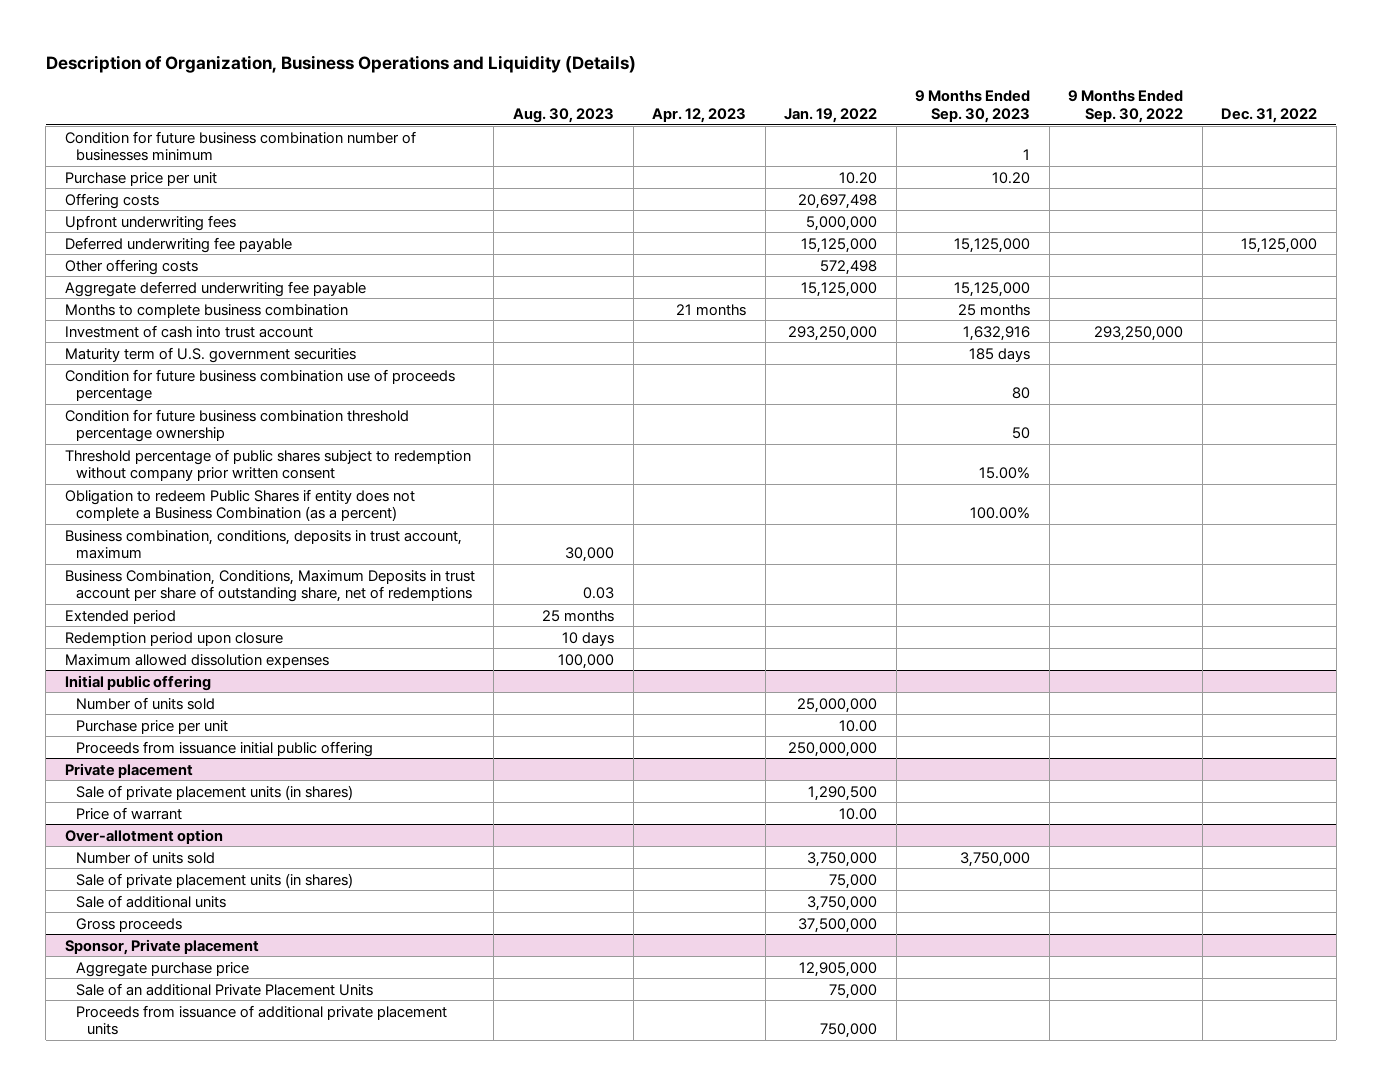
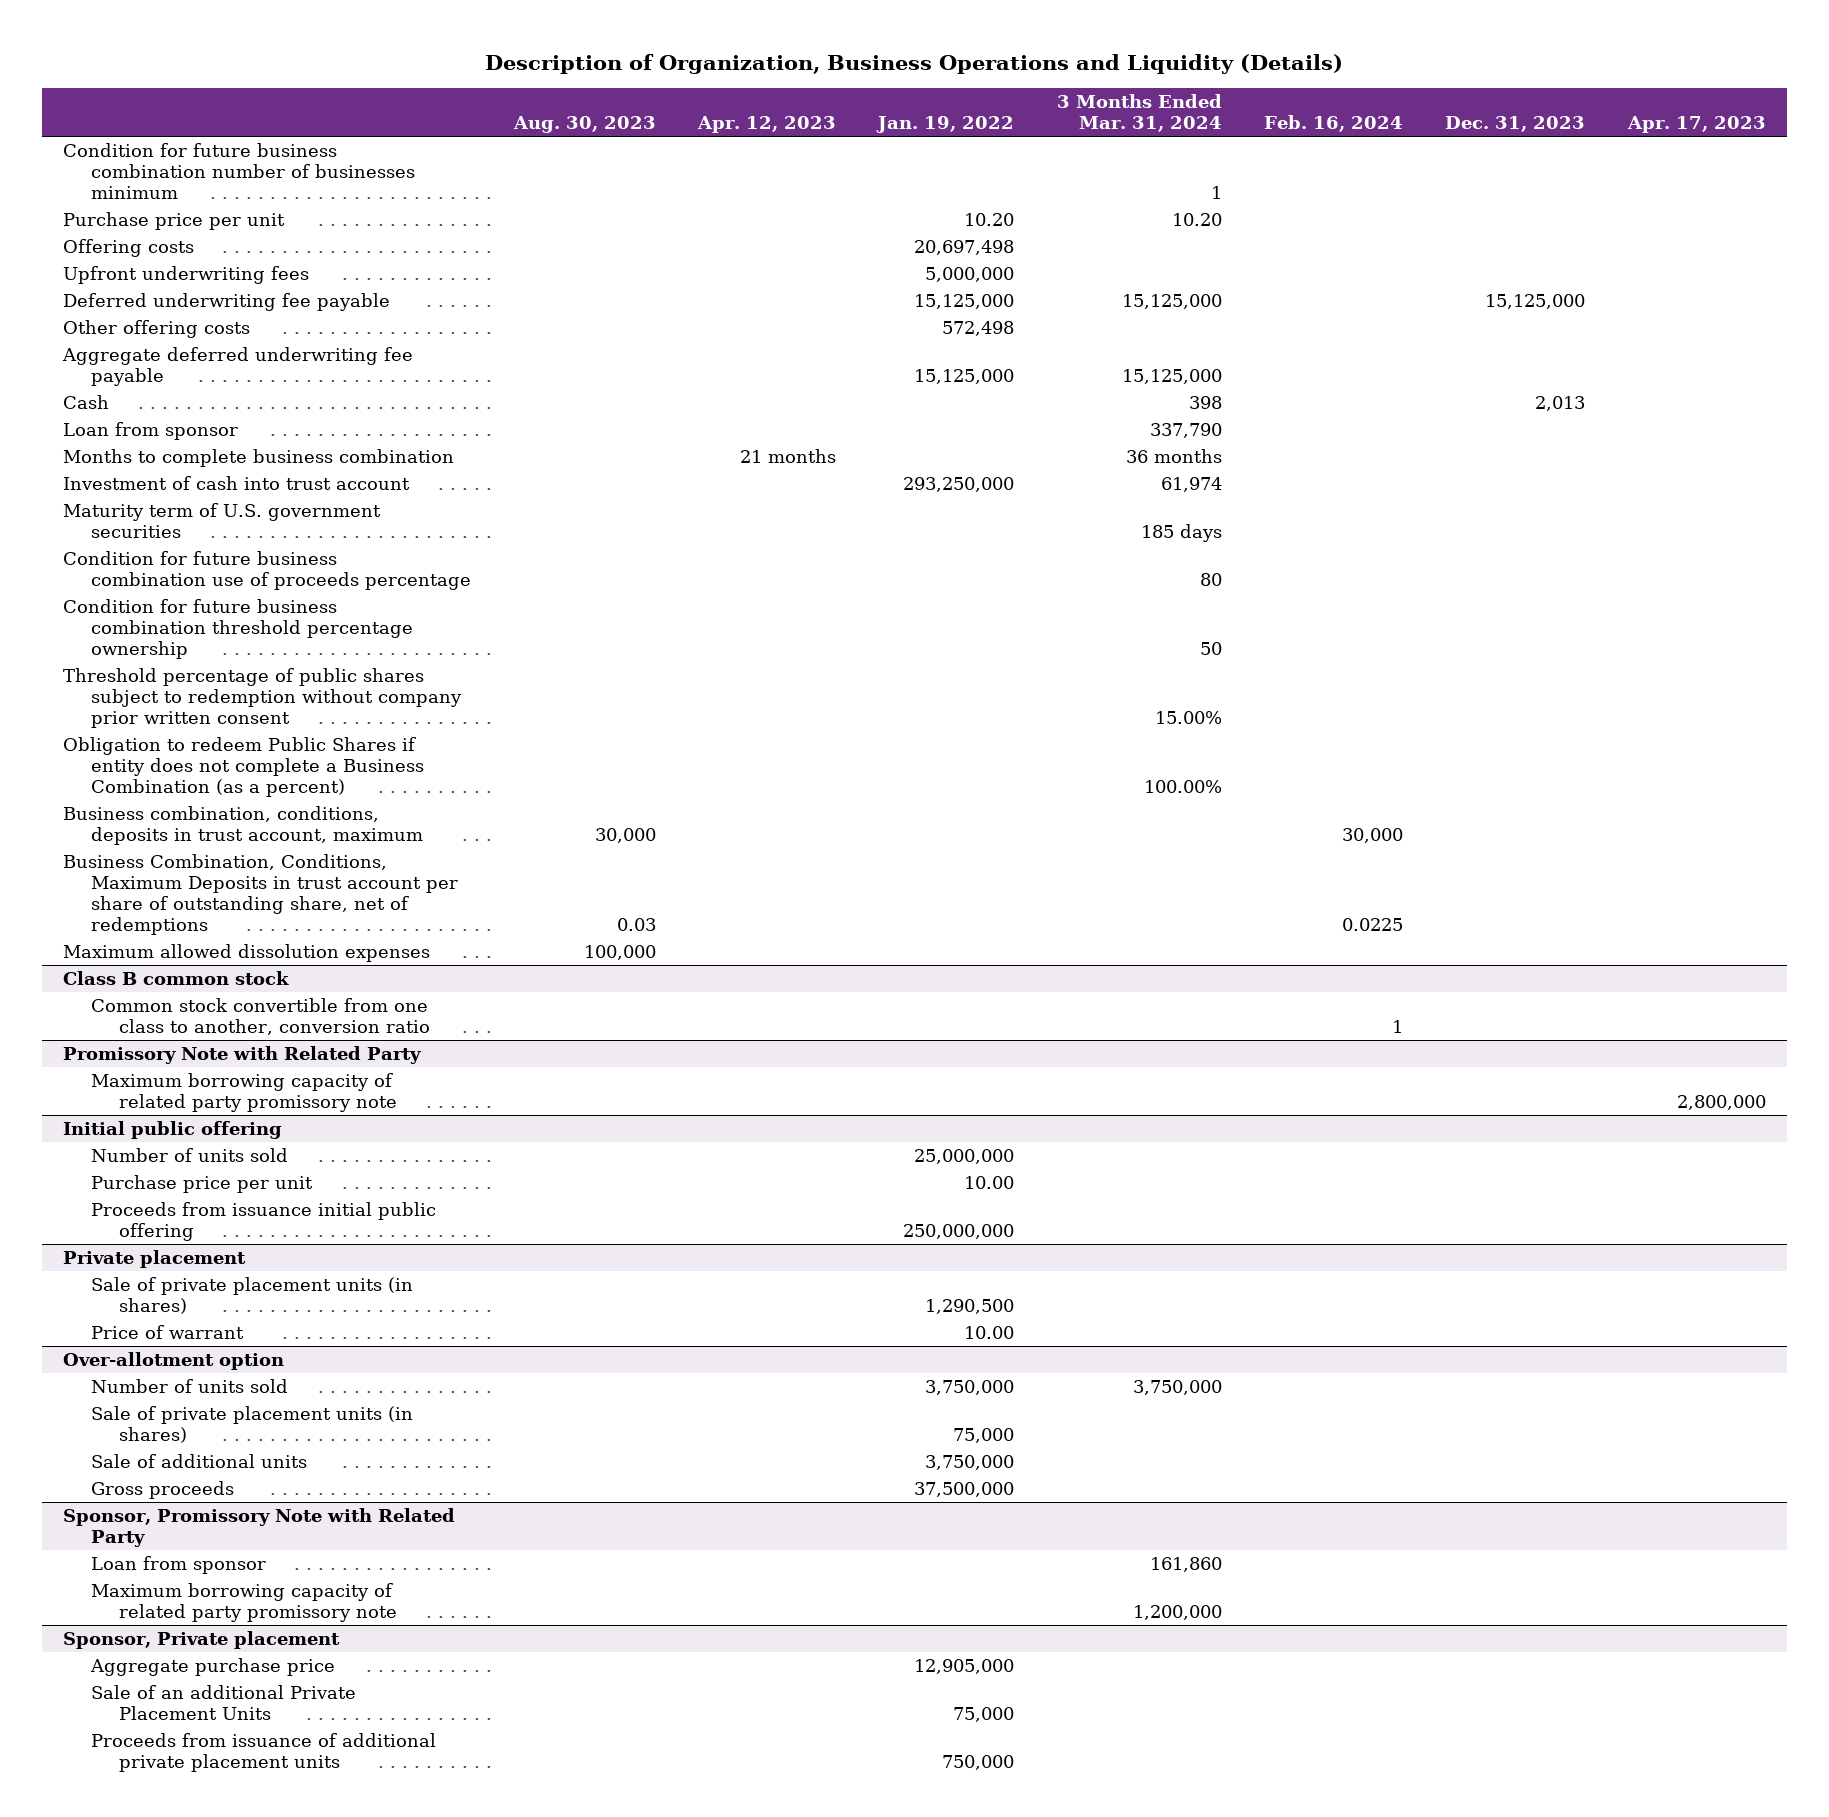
- | Aug. 30, 2023 | Apr. 12, 2023 | Jan. 19, 2022 | 9 Months Ended Sep. 30, 2023 | 9 Months Ended Sep. 30, 2022 | Dec. 31, 2022
+ | Aug. 30, 2023 | Apr. 12, 2023 | Jan. 19, 2022 | 3 Months Ended Mar. 31, 2024 | Feb. 16, 2024 | Dec. 31, 2023 | Apr. 17, 2023
+ Cash | | | | 398 | | 2,013 |
+ Loan from sponsor | | | | 337,790 | | |
- Extended period | 25 months | | | | |
- Redemption period upon closure | 10 days | | | | |
+ Class B common stock
+ Common stock convertible from one class to another, conversion ratio | | | | | 1 | |
+ Promissory Note with Related Party
+ Maximum borrowing capacity of related party promissory note | | | | | | | 2,800,000
+ Sponsor, Promissory Note with Related Party
+ Loan from sponsor | | | | 161,860 | | |
+ Maximum borrowing capacity of related party promissory note | | | | 1,200,000 | | |

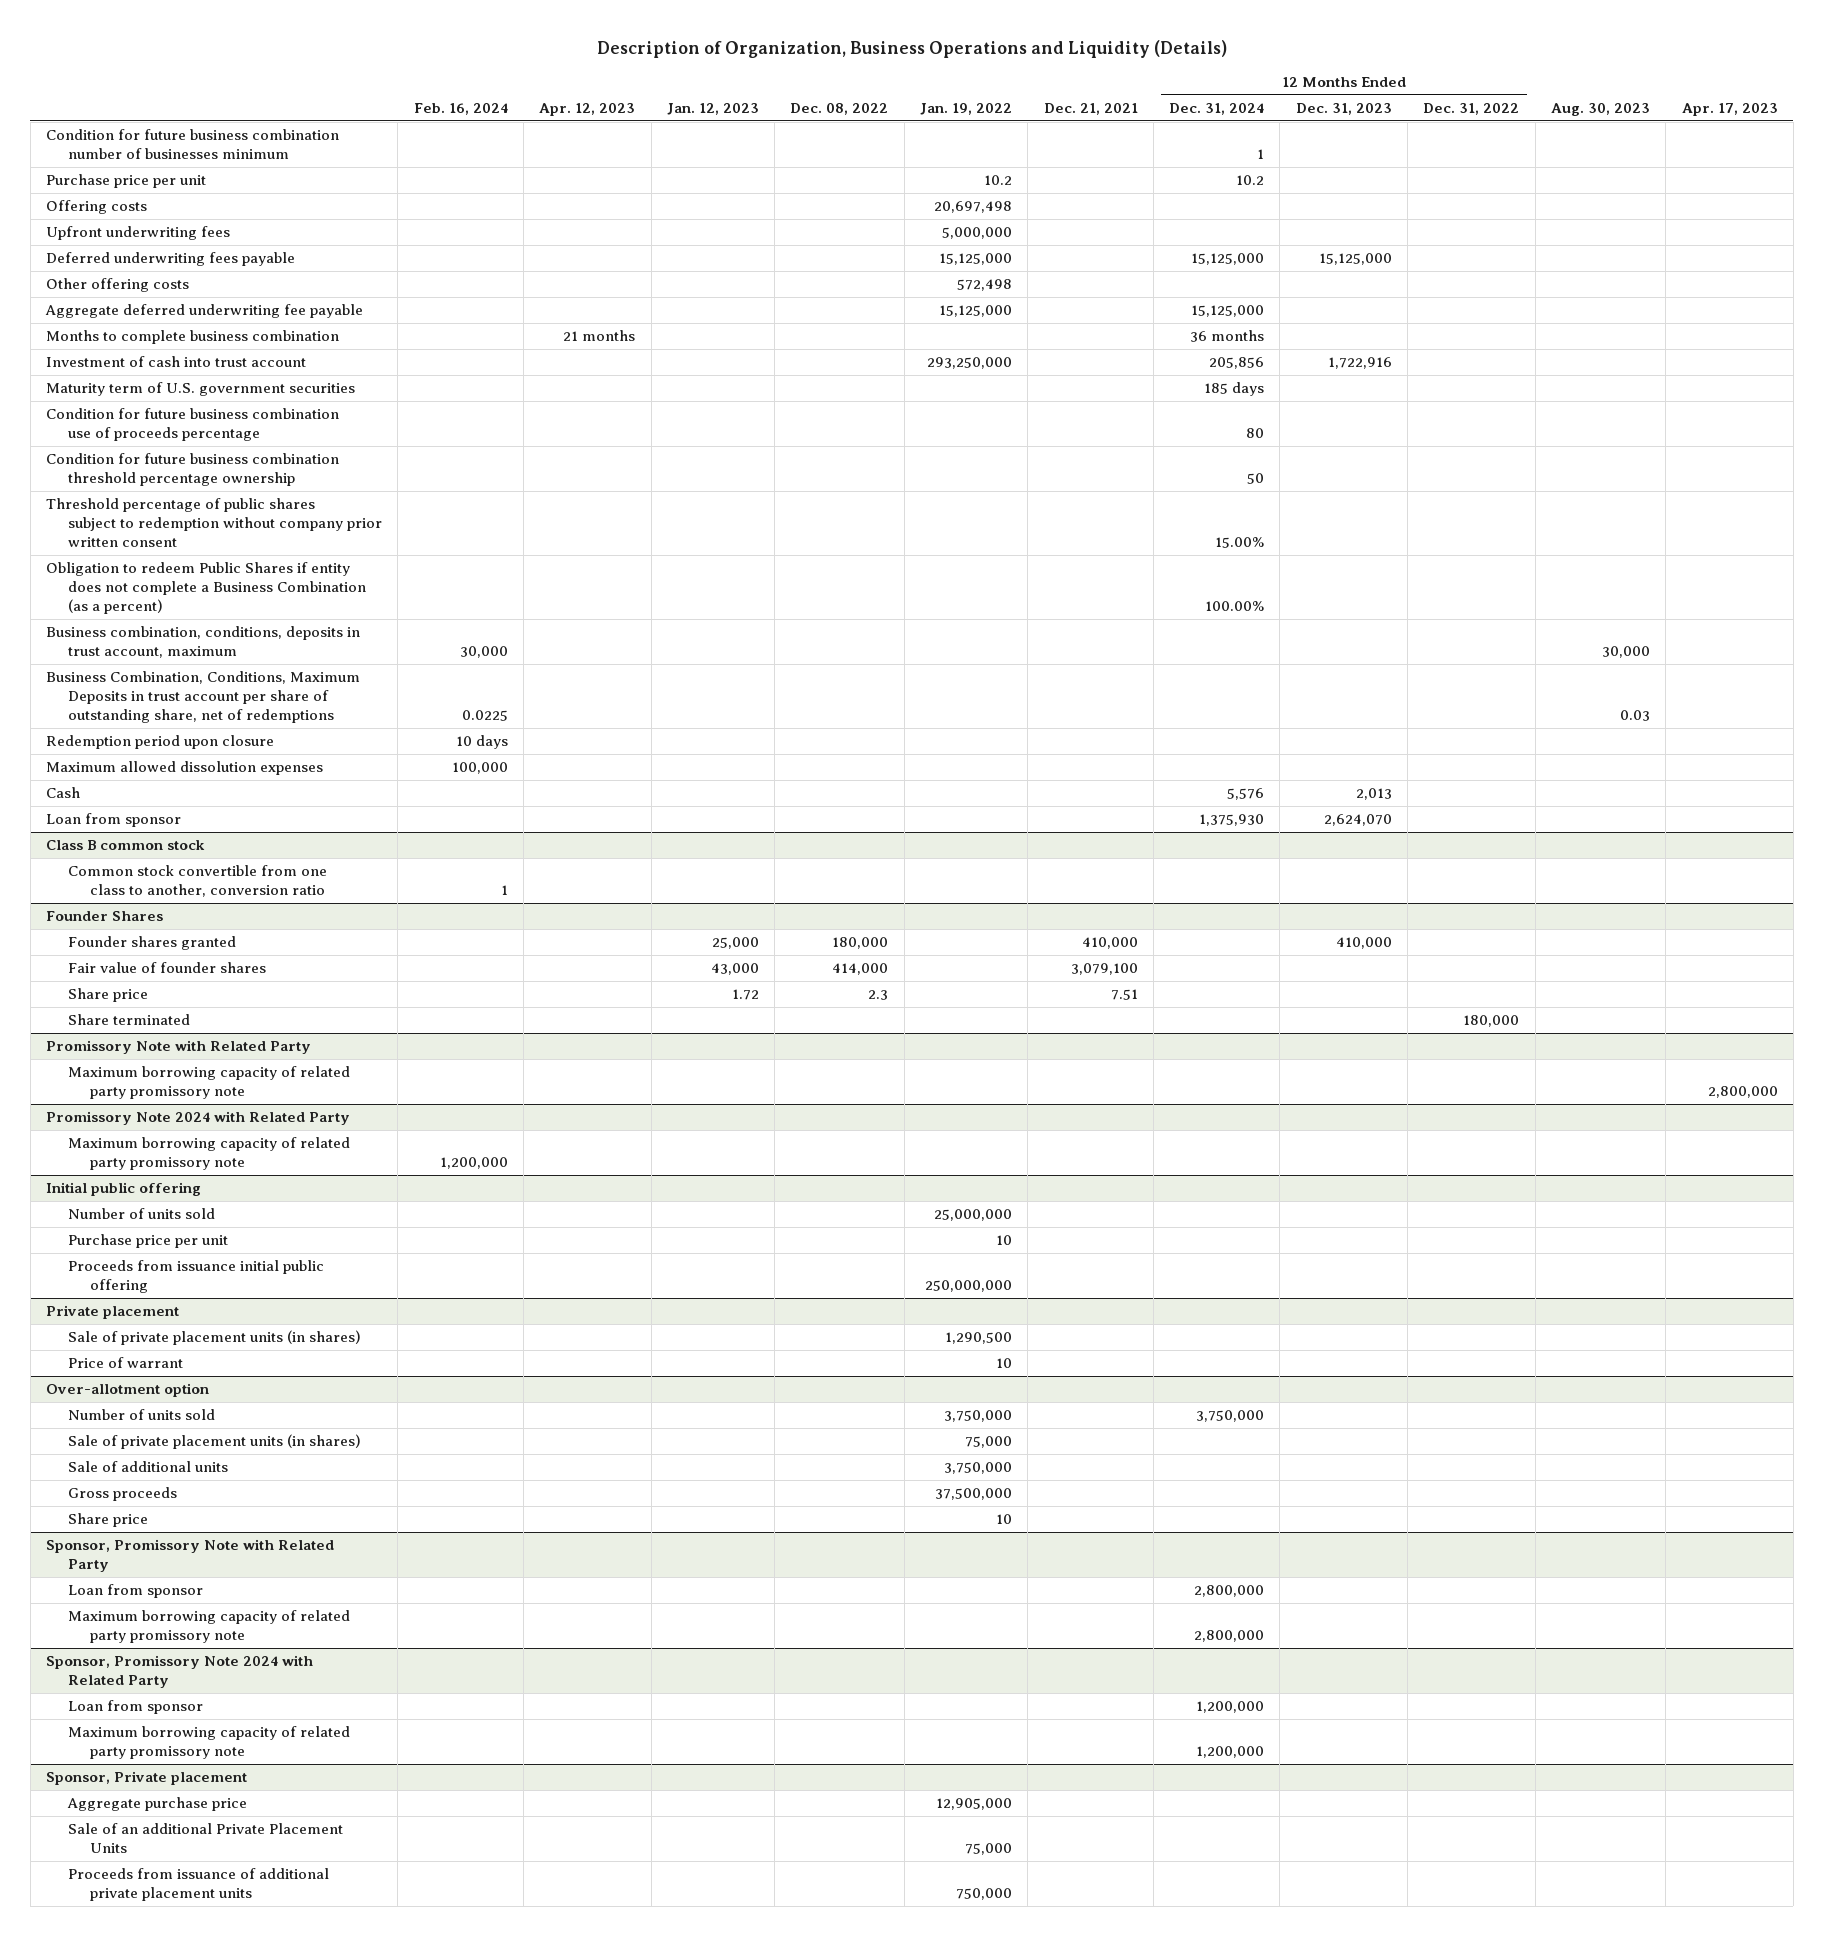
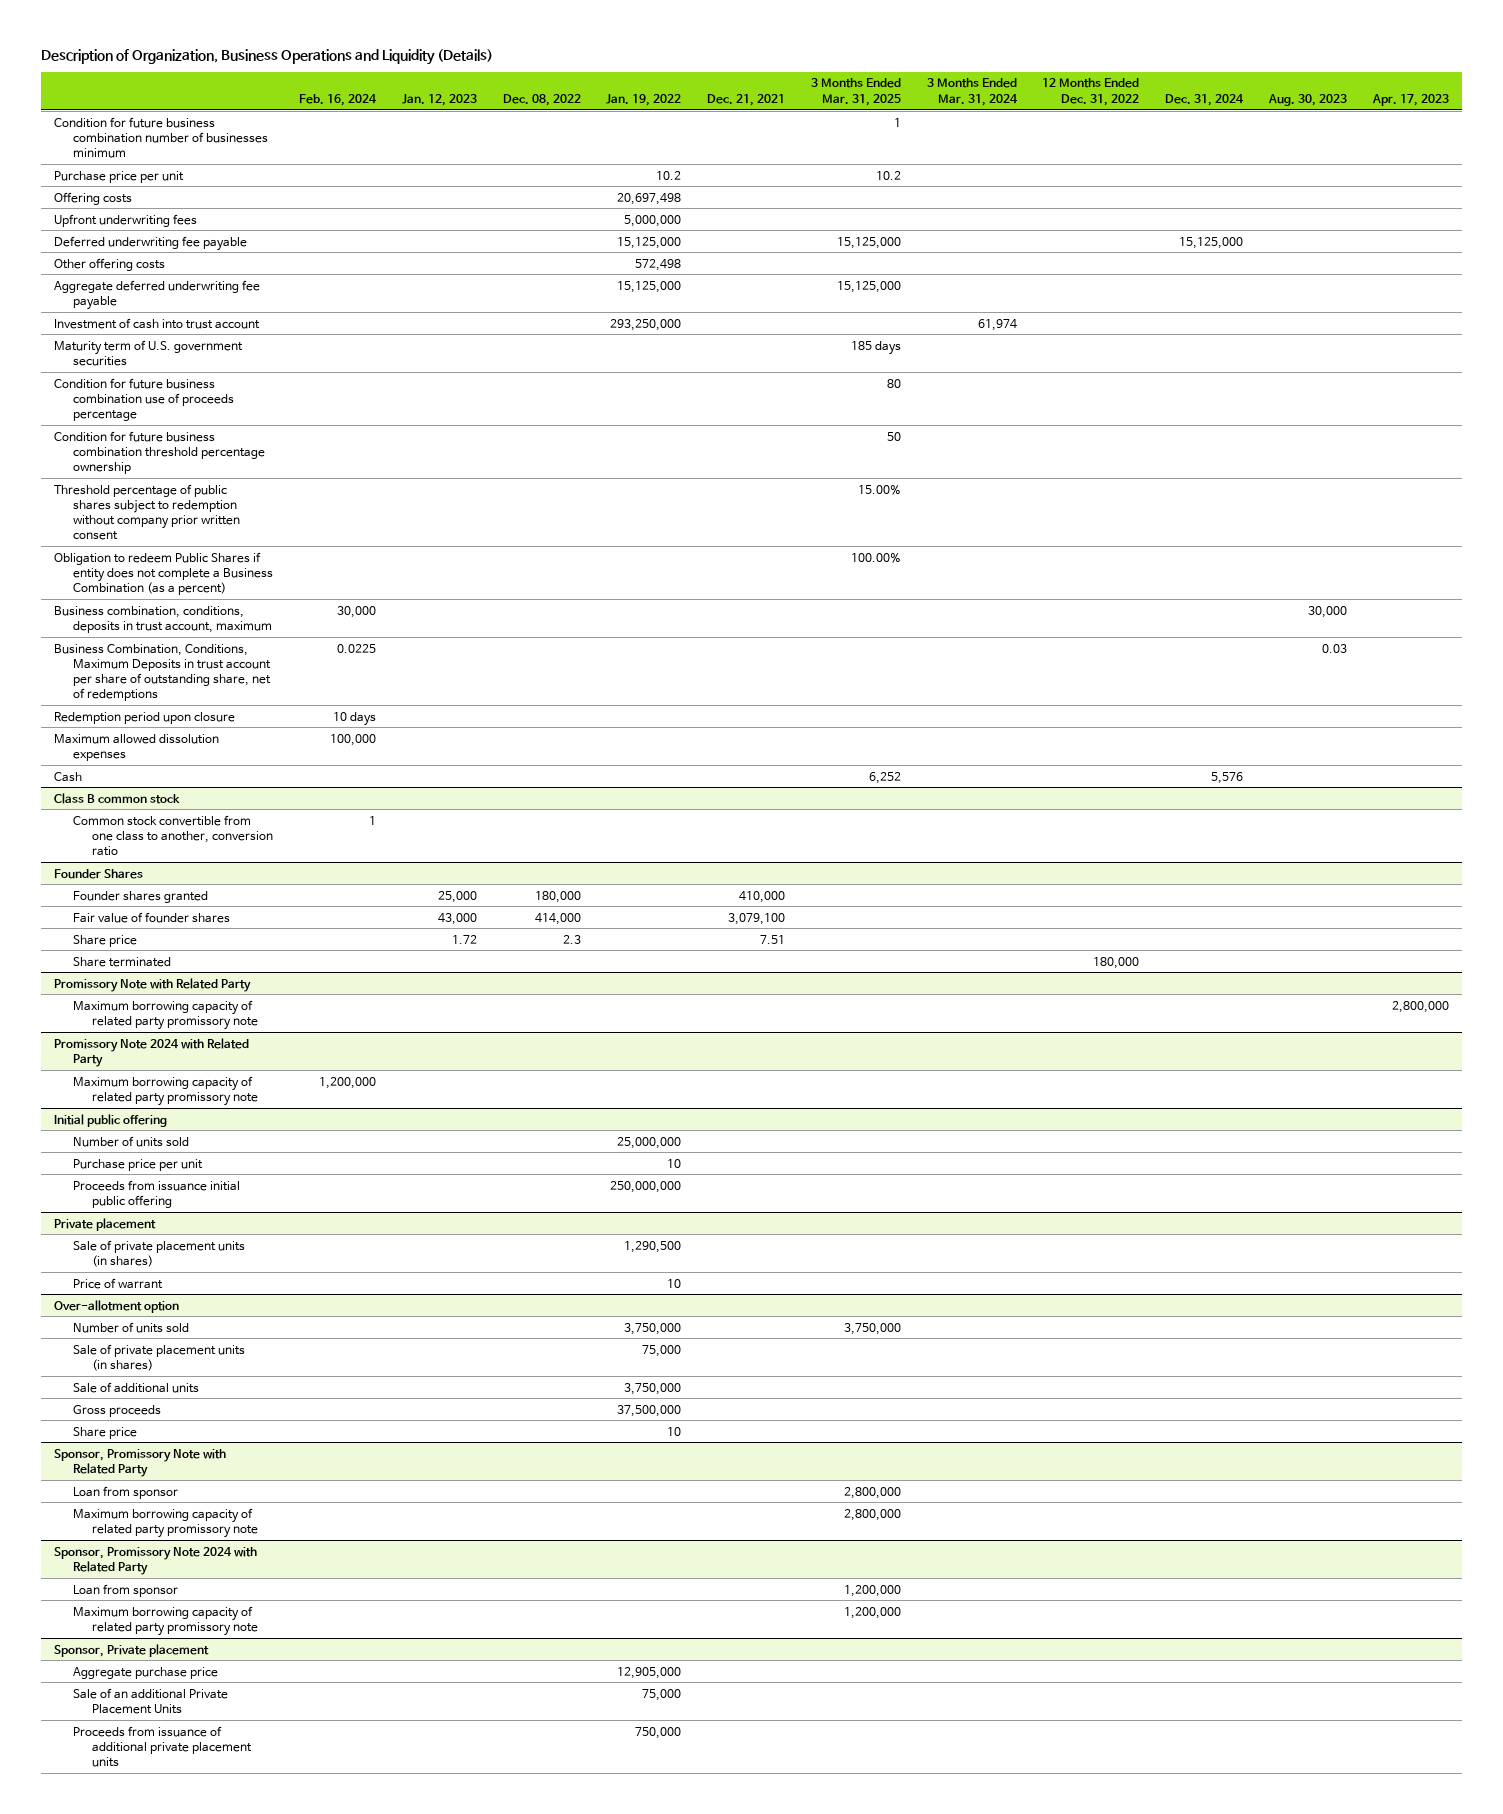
- | Feb. 16, 2024 | Apr. 12, 2023 | Jan. 12, 2023 | Dec. 08, 2022 | Jan. 19, 2022 | Dec. 21, 2021 | 12 Months Ended Dec. 31, 2024 | 12 Months Ended Dec. 31, 2023 | 12 Months Ended Dec. 31, 2022 | Aug. 30, 2023 | Apr. 17, 2023
+ | Feb. 16, 2024 | Jan. 12, 2023 | Dec. 08, 2022 | Jan. 19, 2022 | Dec. 21, 2021 | 3 Months Ended Mar. 31, 2025 | 3 Months Ended Mar. 31, 2024 | 12 Months Ended Dec. 31, 2022 | Dec. 31, 2024 | Aug. 30, 2023 | Apr. 17, 2023
- Deferred underwriting fees payable | | | | | 15,125,000 | | 15,125,000 | 15,125,000 | | |
+ Deferred underwriting fee payable | | | | 15,125,000 | | 15,125,000 | | | 15,125,000 | |
- Months to complete business combination | | 21 months | | | | | 36 months | | | |
- Loan from sponsor | | | | | | | 1,375,930 | 2,624,070 | | |

